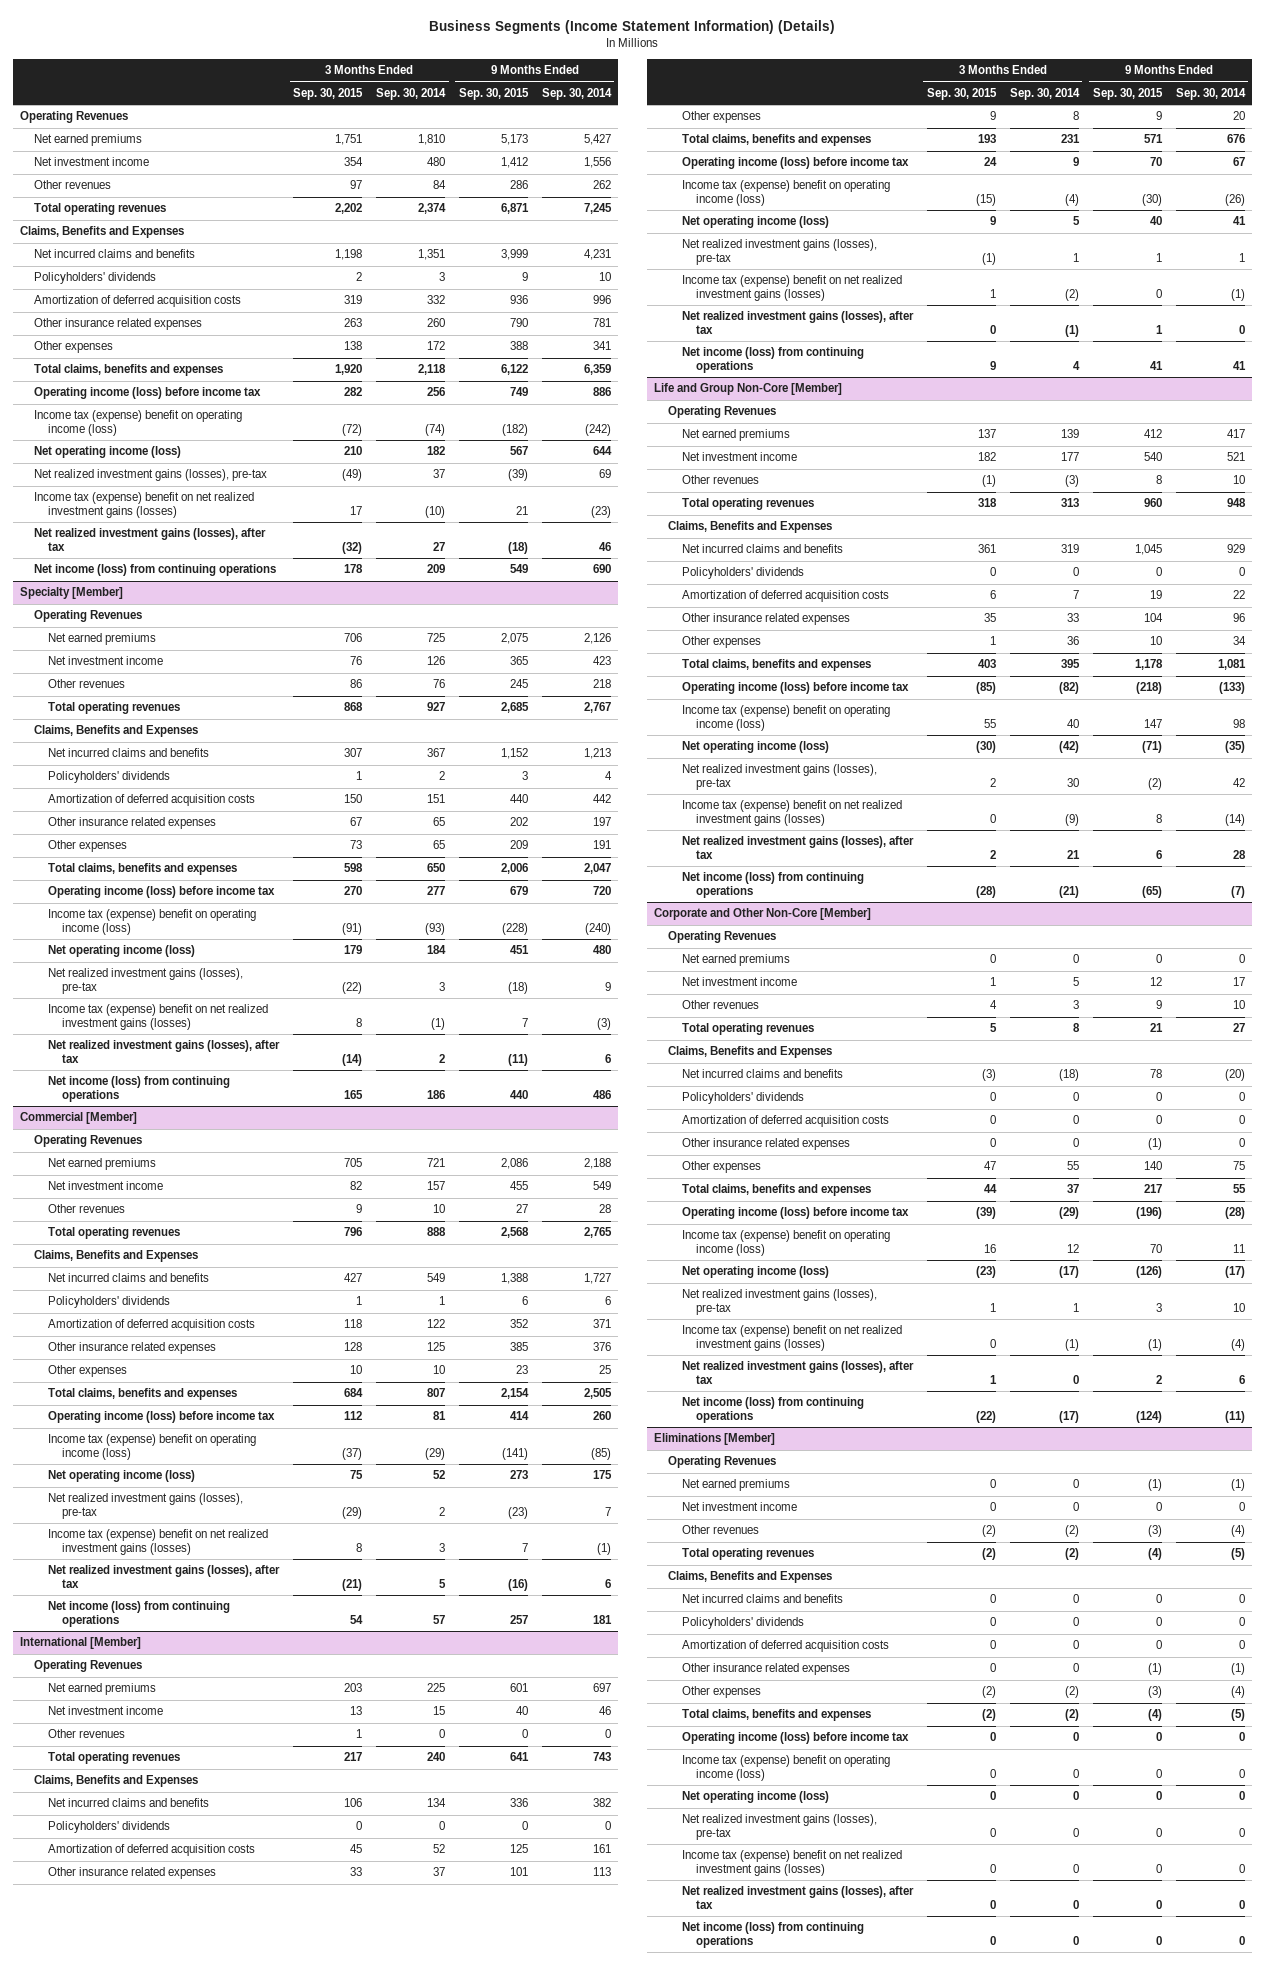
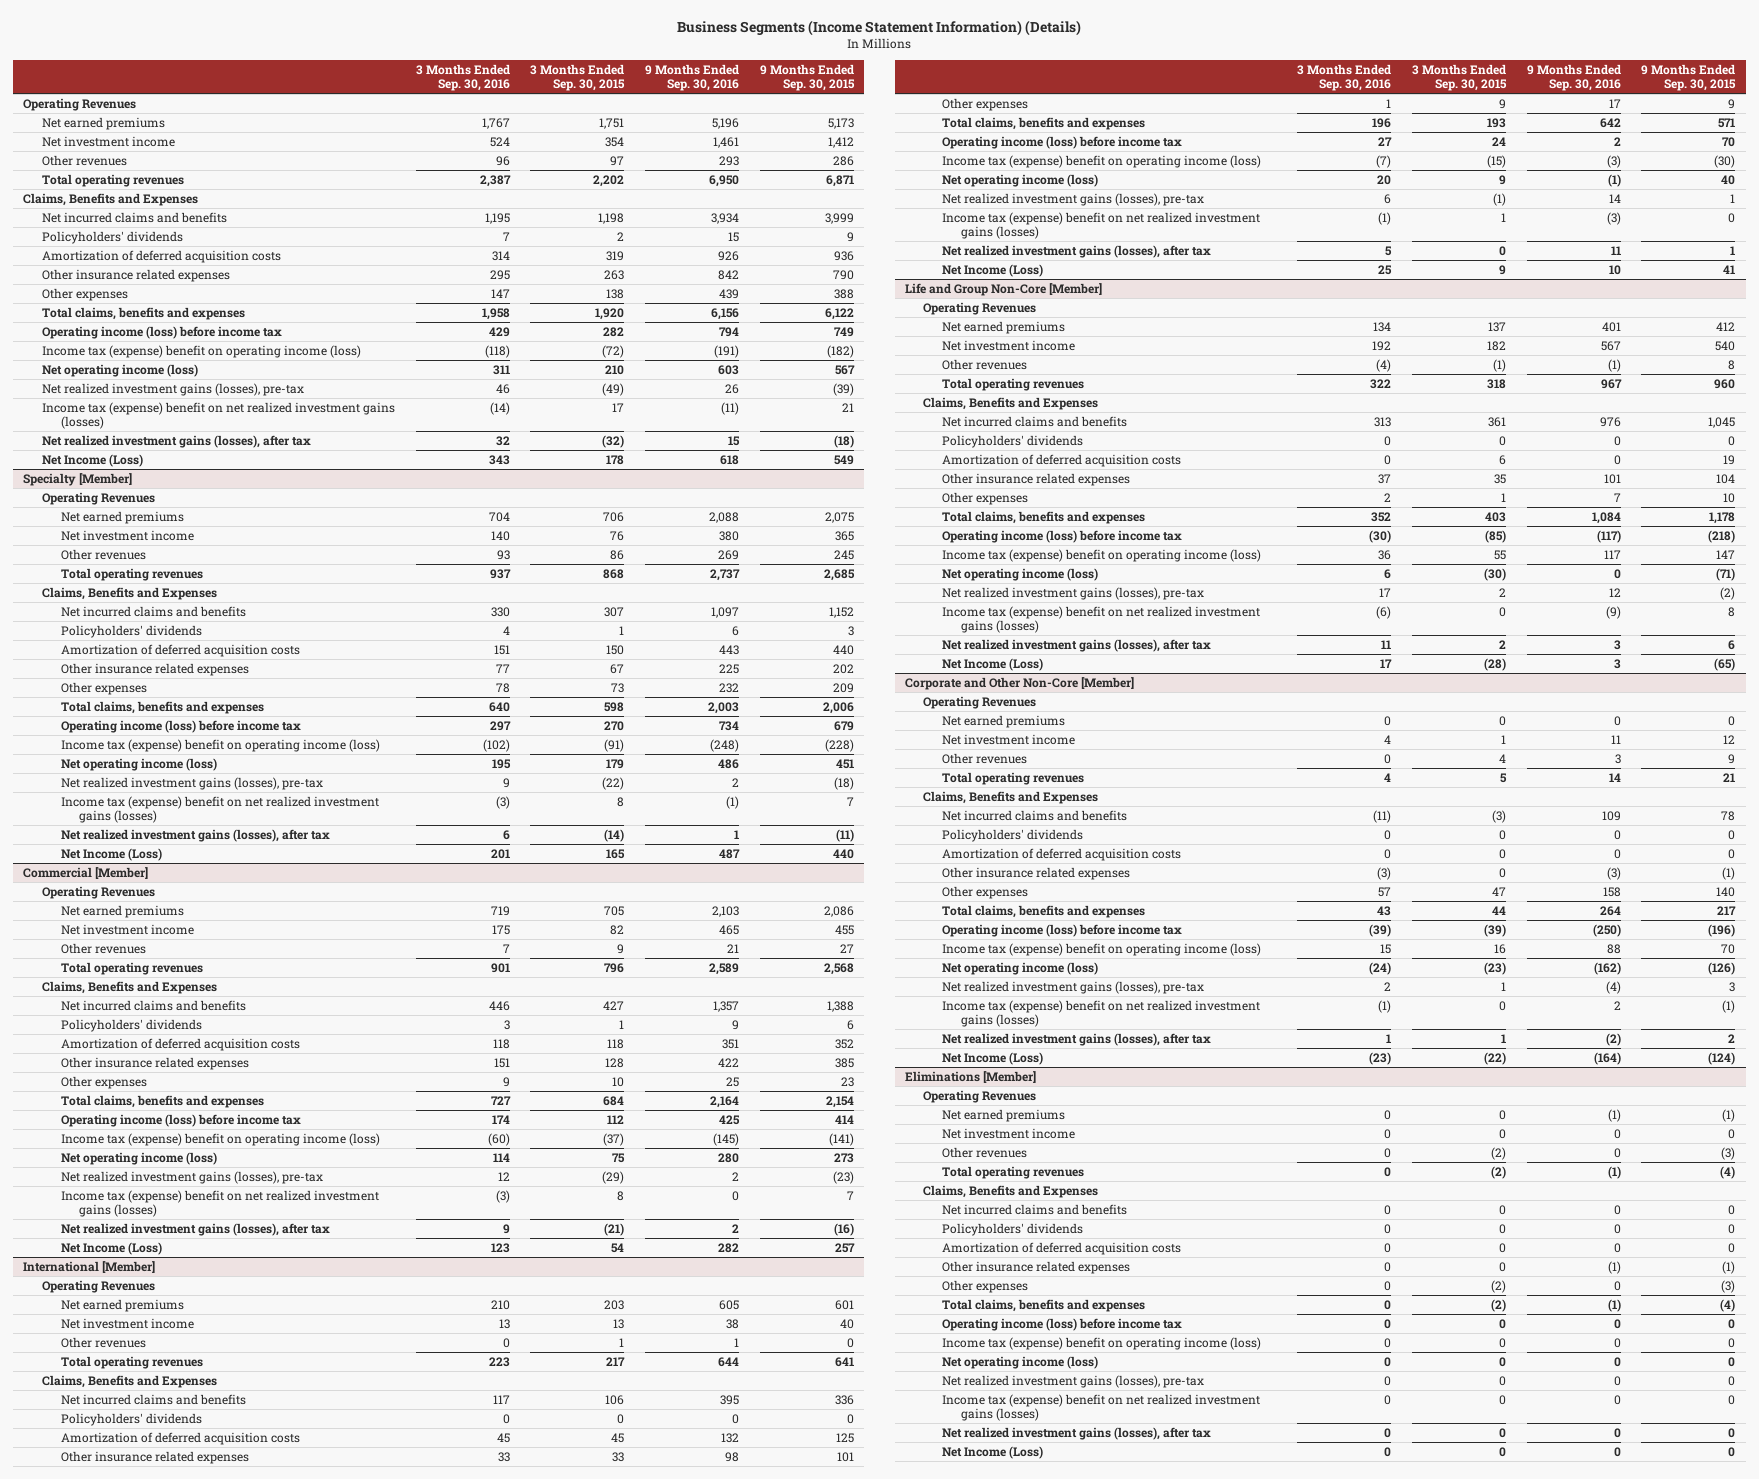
- | 3 Months Ended Sep. 30, 2015 | 3 Months Ended Sep. 30, 2014 | 9 Months Ended Sep. 30, 2015 | 9 Months Ended Sep. 30, 2014
+ | 3 Months Ended Sep. 30, 2016 | 3 Months Ended Sep. 30, 2015 | 9 Months Ended Sep. 30, 2016 | 9 Months Ended Sep. 30, 2015
- Net income (loss) from continuing operations | 178 | 209 | 549 | 690
+ Net Income (Loss) | 343 | 178 | 618 | 549
@ Specialty [Member]
- Net income (loss) from continuing operations | 165 | 186 | 440 | 486
+ Net Income (Loss) | 201 | 165 | 487 | 440
@ Commercial [Member]
- Net income (loss) from continuing operations | 54 | 57 | 257 | 181
+ Net Income (Loss) | 123 | 54 | 282 | 257
@ International [Member]
- Net income (loss) from continuing operations | 9 | 4 | 41 | 41
+ Net Income (Loss) | 25 | 9 | 10 | 41
@ Life and Group Non-Core [Member]
- Net income (loss) from continuing operations | (28) | (21) | (65) | (7)
+ Net Income (Loss) | 17 | (28) | 3 | (65)
@ Corporate and Other Non-Core [Member]
- Net income (loss) from continuing operations | (22) | (17) | (124) | (11)
+ Net Income (Loss) | (23) | (22) | (164) | (124)
@ Eliminations [Member]
- Net income (loss) from continuing operations | 0 | 0 | 0 | 0
+ Net Income (Loss) | 0 | 0 | 0 | 0

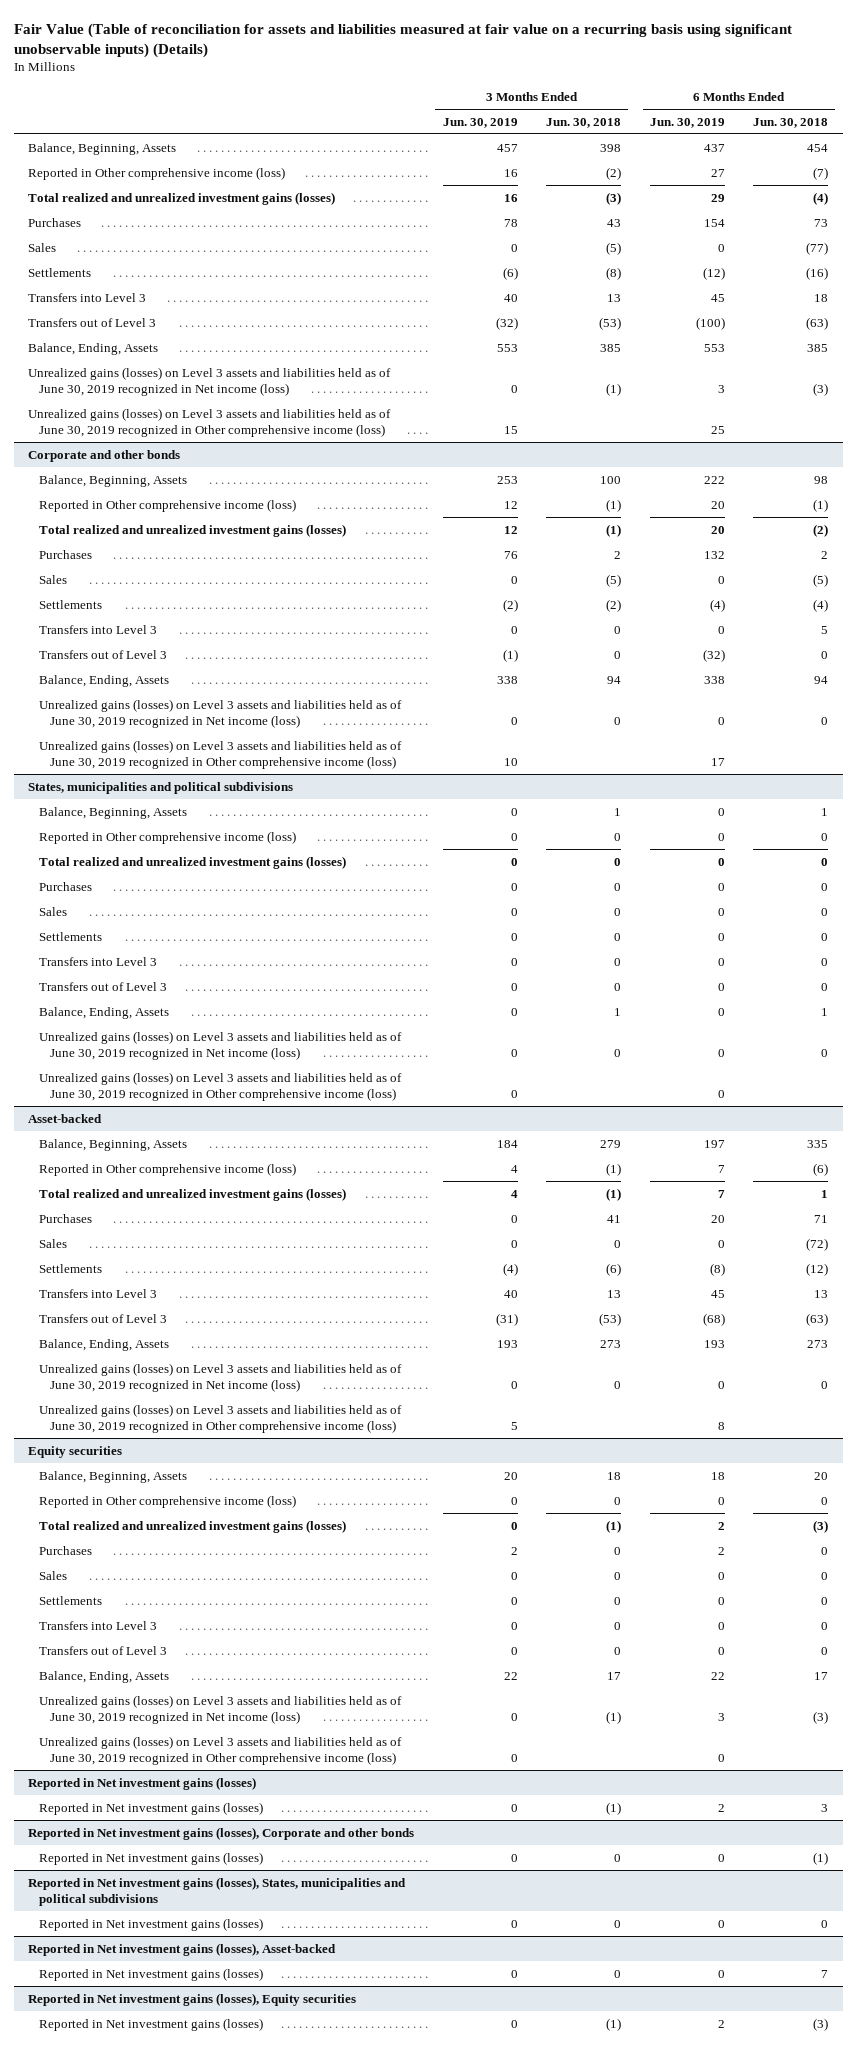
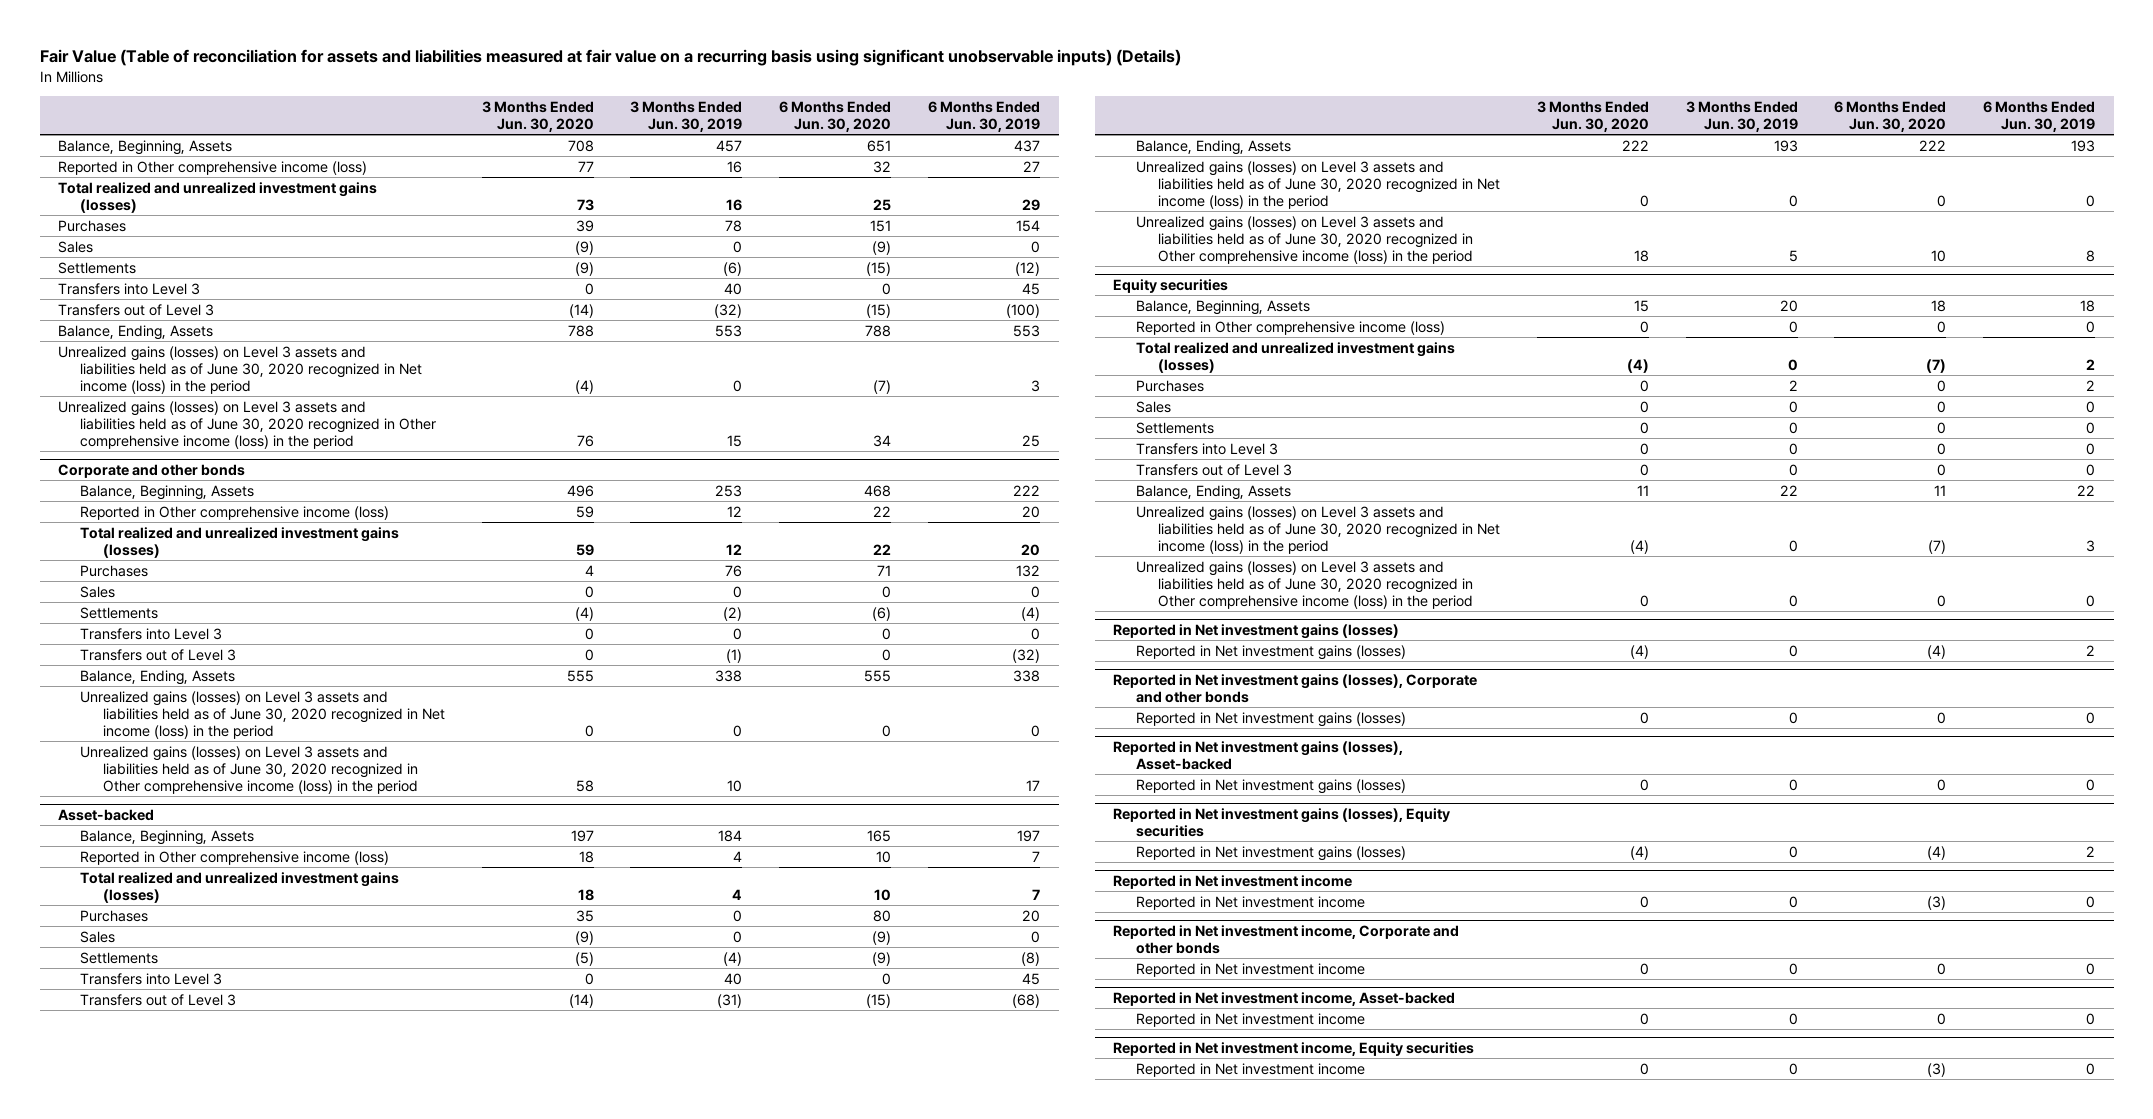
- | 3 Months Ended Jun. 30, 2019 | 3 Months Ended Jun. 30, 2018 | 6 Months Ended Jun. 30, 2019 | 6 Months Ended Jun. 30, 2018
+ | 3 Months Ended Jun. 30, 2020 | 3 Months Ended Jun. 30, 2019 | 6 Months Ended Jun. 30, 2020 | 6 Months Ended Jun. 30, 2019
- Unrealized gains (losses) on Level 3 assets and liabilities held as of June 30, 2019 recognized in Net income (loss) | 0 | (1) | 3 | (3)
- Unrealized gains (losses) on Level 3 assets and liabilities held as of June 30, 2019 recognized in Other comprehensive income (loss) | 15 | | 25 |
+ Unrealized gains (losses) on Level 3 assets and liabilities held as of June 30, 2020 recognized in Net income (loss) in the period | (4) | 0 | (7) | 3
+ Unrealized gains (losses) on Level 3 assets and liabilities held as of June 30, 2020 recognized in Other comprehensive income (loss) in the period | 76 | 15 | 34 | 25
@ Corporate and other bonds
- Unrealized gains (losses) on Level 3 assets and liabilities held as of June 30, 2019 recognized in Net income (loss) | 0 | 0 | 0 | 0
- Unrealized gains (losses) on Level 3 assets and liabilities held as of June 30, 2019 recognized in Other comprehensive income (loss) | 10 | | 17 |
- States, municipalities and political subdivisions
- Balance, Beginning, Assets | 0 | 1 | 0 | 1
- Reported in Other comprehensive income (loss) | 0 | 0 | 0 | 0
- Total realized and unrealized investment gains (losses) | 0 | 0 | 0 | 0
- Purchases | 0 | 0 | 0 | 0
- Sales | 0 | 0 | 0 | 0
- Settlements | 0 | 0 | 0 | 0
- Transfers into Level 3 | 0 | 0 | 0 | 0
- Transfers out of Level 3 | 0 | 0 | 0 | 0
- Balance, Ending, Assets | 0 | 1 | 0 | 1
- Unrealized gains (losses) on Level 3 assets and liabilities held as of June 30, 2019 recognized in Net income (loss) | 0 | 0 | 0 | 0
- Unrealized gains (losses) on Level 3 assets and liabilities held as of June 30, 2019 recognized in Other comprehensive income (loss) | 0 | | 0 |
@ Corporate and other bonds
+ Unrealized gains (losses) on Level 3 assets and liabilities held as of June 30, 2020 recognized in Net income (loss) in the period | 0 | 0 | 0 | 0
+ Unrealized gains (losses) on Level 3 assets and liabilities held as of June 30, 2020 recognized in Other comprehensive income (loss) in the period | 58 | 10 | | 17
@ Asset-backed
- Unrealized gains (losses) on Level 3 assets and liabilities held as of June 30, 2019 recognized in Net income (loss) | 0 | 0 | 0 | 0
- Unrealized gains (losses) on Level 3 assets and liabilities held as of June 30, 2019 recognized in Other comprehensive income (loss) | 5 | | 8 |
+ Unrealized gains (losses) on Level 3 assets and liabilities held as of June 30, 2020 recognized in Net income (loss) in the period | 0 | 0 | 0 | 0
+ Unrealized gains (losses) on Level 3 assets and liabilities held as of June 30, 2020 recognized in Other comprehensive income (loss) in the period | 18 | 5 | 10 | 8
@ Equity securities
- Unrealized gains (losses) on Level 3 assets and liabilities held as of June 30, 2019 recognized in Net income (loss) | 0 | (1) | 3 | (3)
- Unrealized gains (losses) on Level 3 assets and liabilities held as of June 30, 2019 recognized in Other comprehensive income (loss) | 0 | | 0 |
+ Unrealized gains (losses) on Level 3 assets and liabilities held as of June 30, 2020 recognized in Net income (loss) in the period | (4) | 0 | (7) | 3
+ Unrealized gains (losses) on Level 3 assets and liabilities held as of June 30, 2020 recognized in Other comprehensive income (loss) in the period | 0 | 0 | 0 | 0
- Reported in Net investment gains (losses), States, municipalities and political subdivisions
- Reported in Net investment gains (losses) | 0 | 0 | 0 | 0
+ Reported in Net investment income
+ Reported in Net investment income | 0 | 0 | (3) | 0
+ Reported in Net investment income, Corporate and other bonds
+ Reported in Net investment income | 0 | 0 | 0 | 0
+ Reported in Net investment income, Asset-backed
+ Reported in Net investment income | 0 | 0 | 0 | 0
+ Reported in Net investment income, Equity securities
+ Reported in Net investment income | 0 | 0 | (3) | 0

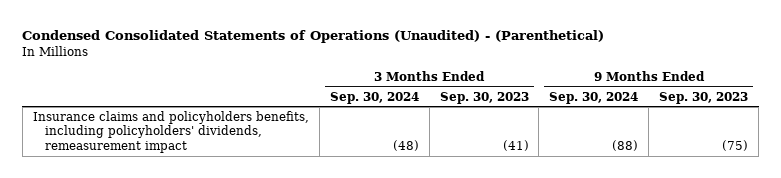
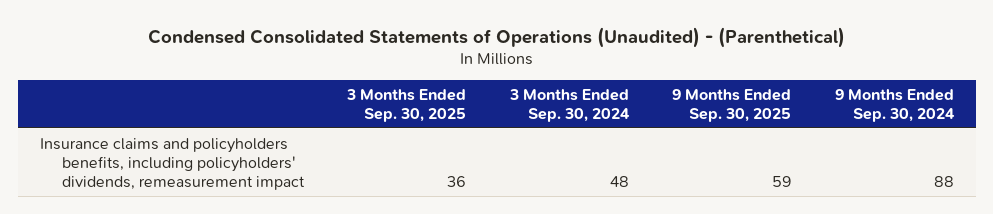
- | 3 Months Ended Sep. 30, 2024 | 3 Months Ended Sep. 30, 2023 | 9 Months Ended Sep. 30, 2024 | 9 Months Ended Sep. 30, 2023
+ | 3 Months Ended Sep. 30, 2025 | 3 Months Ended Sep. 30, 2024 | 9 Months Ended Sep. 30, 2025 | 9 Months Ended Sep. 30, 2024
- Insurance claims and policyholders benefits, including policyholders' dividends, remeasurement impact | (48) | (41) | (88) | (75)
+ Insurance claims and policyholders benefits, including policyholders' dividends, remeasurement impact | 36 | 48 | 59 | 88

